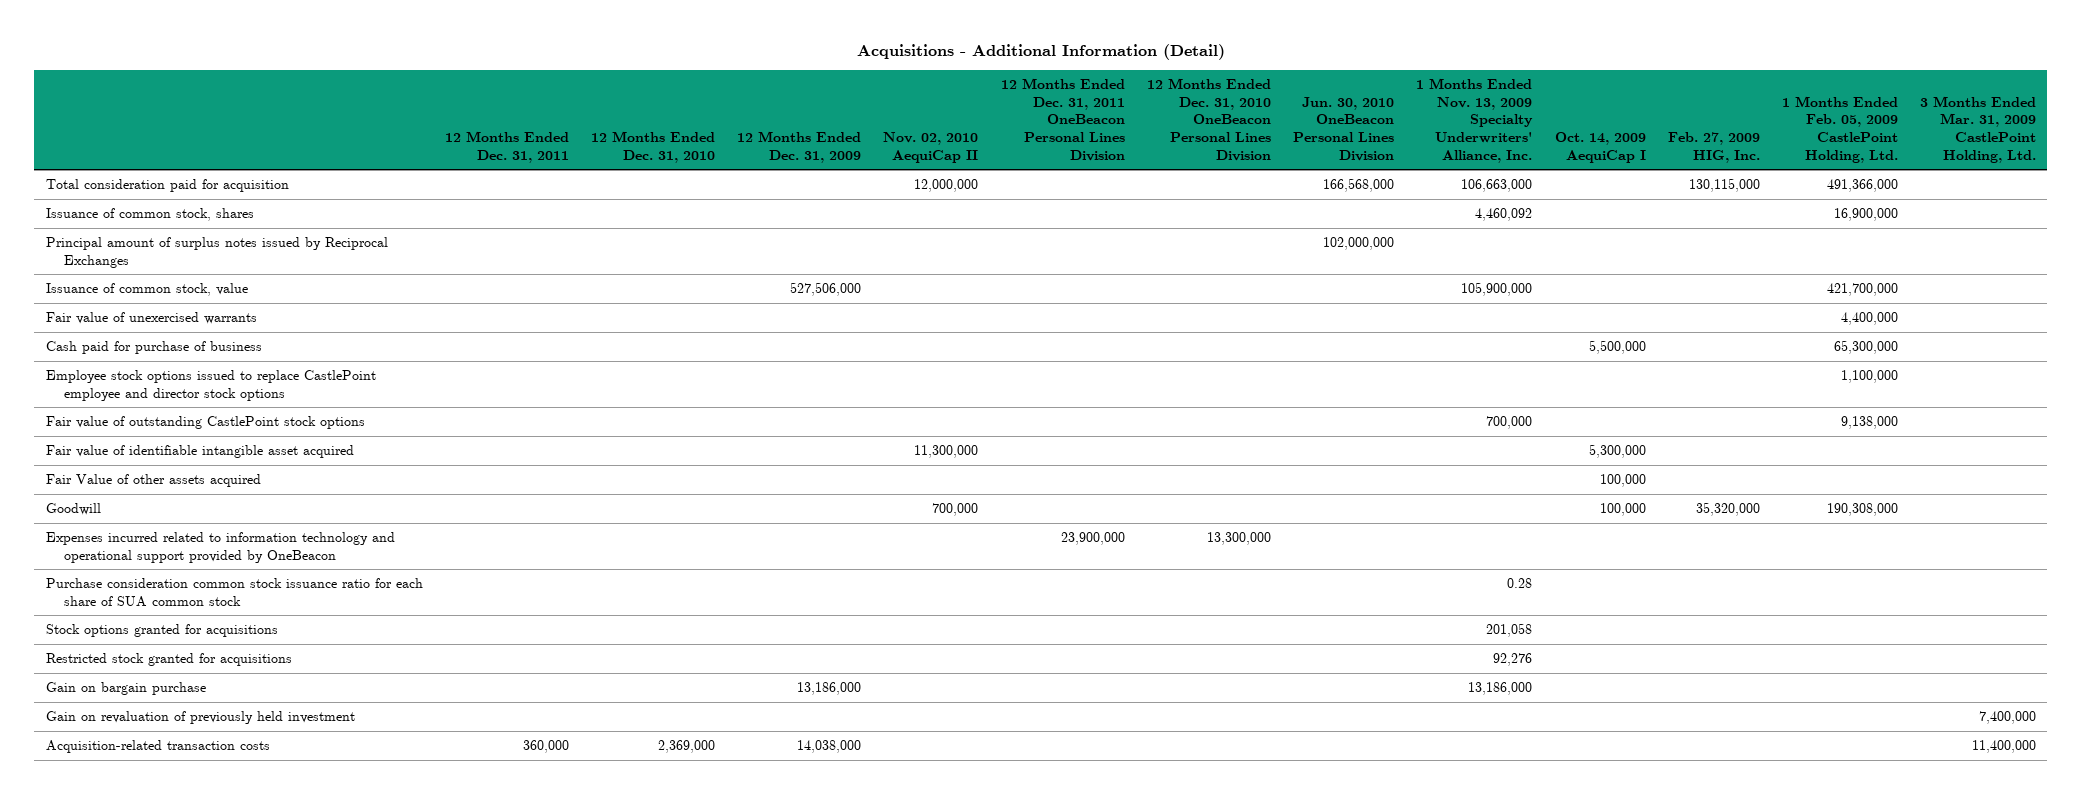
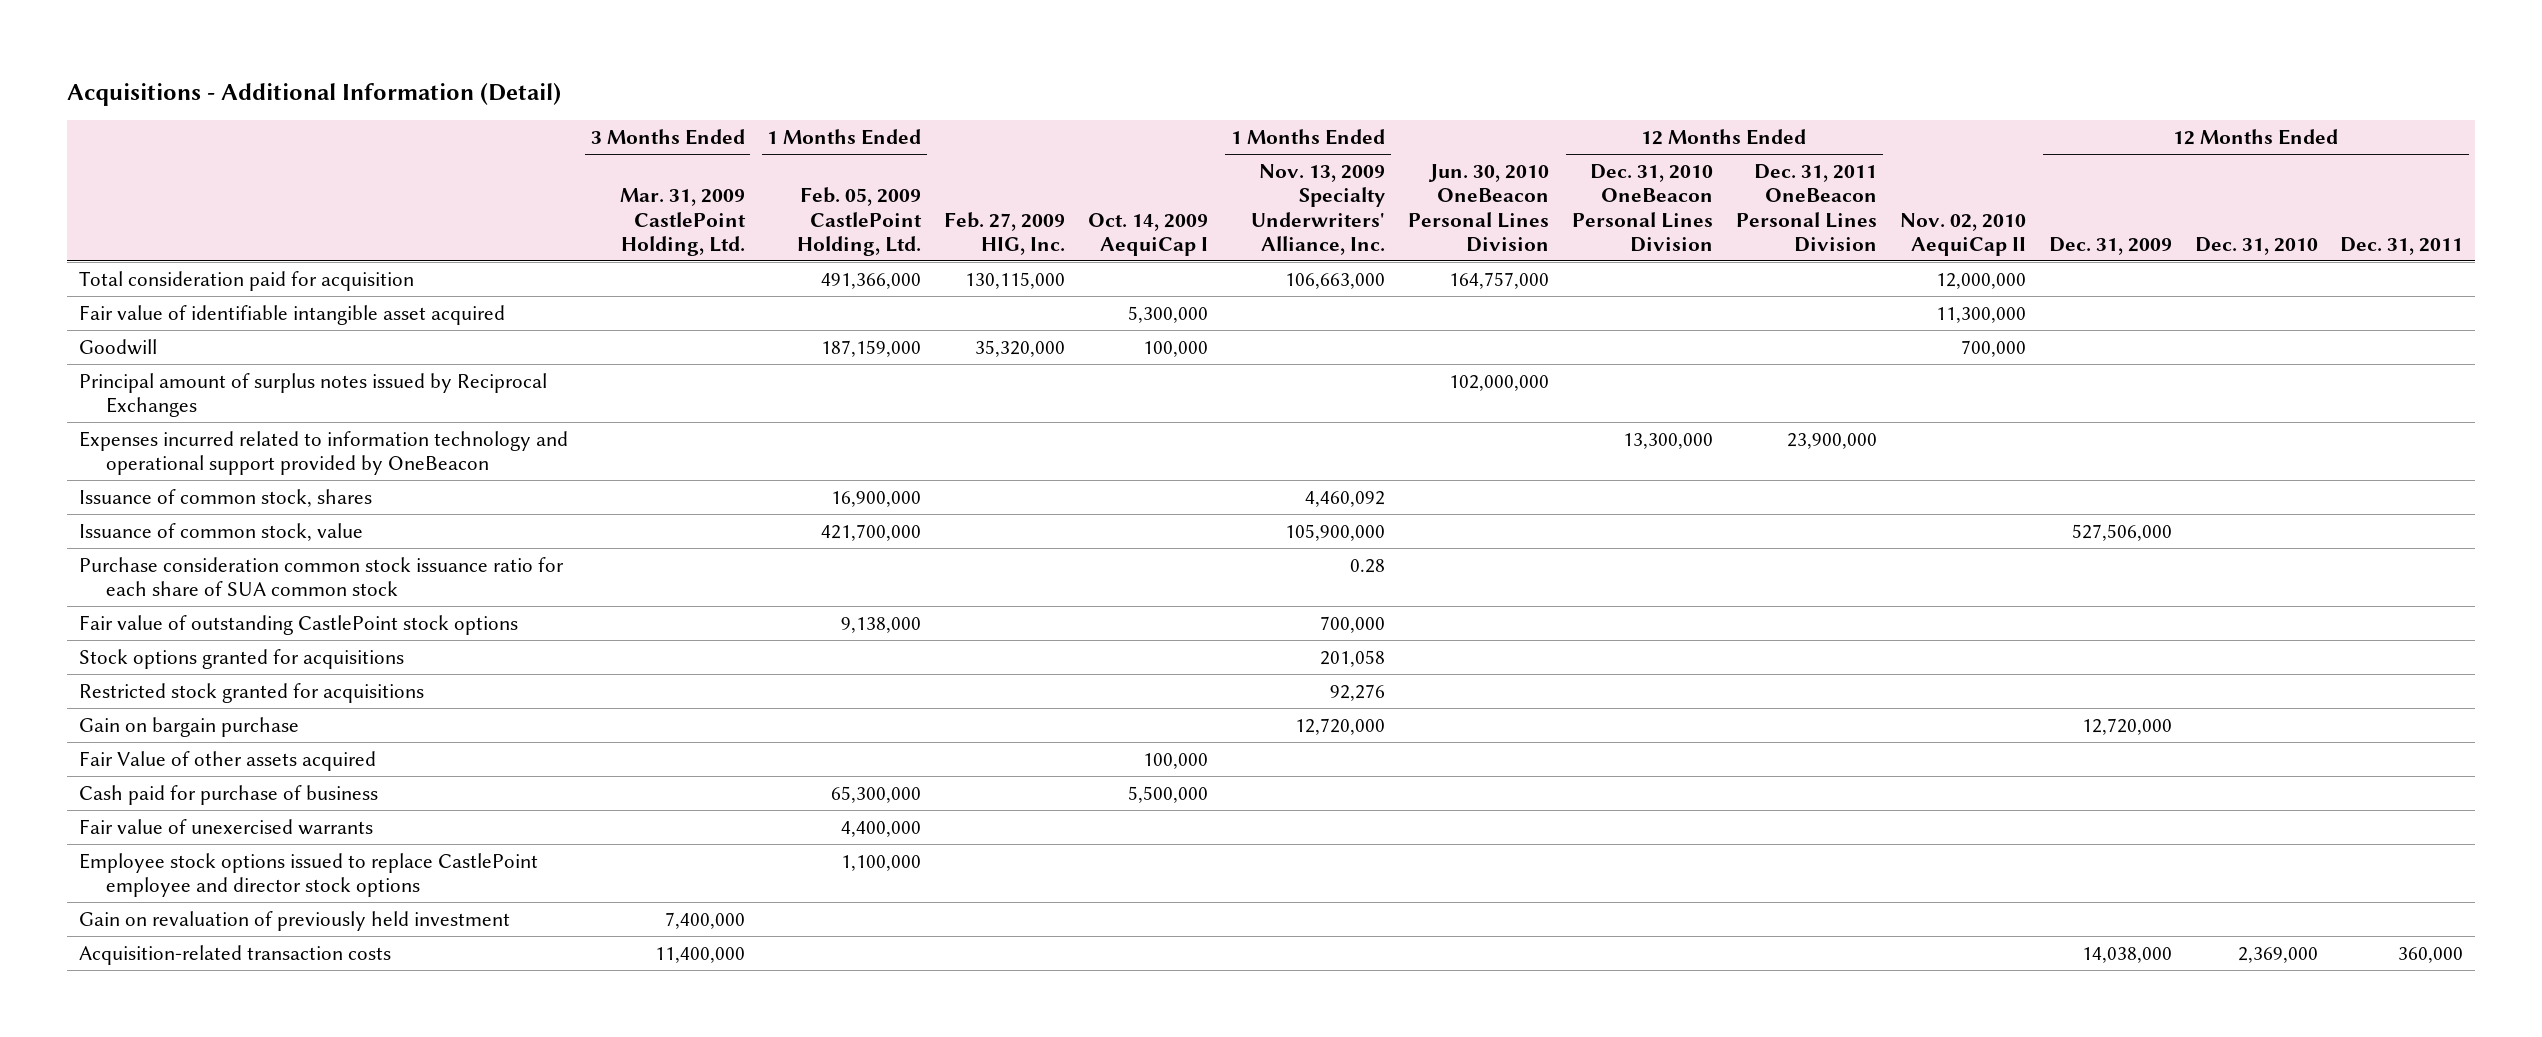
- | 12 Months Ended Dec. 31, 2011 | 12 Months Ended Dec. 31, 2010 | 12 Months Ended Dec. 31, 2009 | Nov. 02, 2010 AequiCap II | 12 Months Ended Dec. 31, 2011 OneBeacon Personal Lines Division | 12 Months Ended Dec. 31, 2010 OneBeacon Personal Lines Division | Jun. 30, 2010 OneBeacon Personal Lines Division | 1 Months Ended Nov. 13, 2009 Specialty Underwriters' Alliance, Inc. | Oct. 14, 2009 AequiCap I | Feb. 27, 2009 HIG, Inc. | 1 Months Ended Feb. 05, 2009 CastlePoint Holding, Ltd. | 3 Months Ended Mar. 31, 2009 CastlePoint Holding, Ltd.
+ | 3 Months Ended Mar. 31, 2009 CastlePoint Holding, Ltd. | 1 Months Ended Feb. 05, 2009 CastlePoint Holding, Ltd. | Feb. 27, 2009 HIG, Inc. | Oct. 14, 2009 AequiCap I | 1 Months Ended Nov. 13, 2009 Specialty Underwriters' Alliance, Inc. | Jun. 30, 2010 OneBeacon Personal Lines Division | 12 Months Ended Dec. 31, 2010 OneBeacon Personal Lines Division | 12 Months Ended Dec. 31, 2011 OneBeacon Personal Lines Division | Nov. 02, 2010 AequiCap II | 12 Months Ended Dec. 31, 2009 | 12 Months Ended Dec. 31, 2010 | 12 Months Ended Dec. 31, 2011
- Total consideration paid for acquisition | | | | 12,000,000 | | | 166,568,000 | 106,663,000 | | 130,115,000 | 491,366,000 |
+ Total consideration paid for acquisition | | 491,366,000 | 130,115,000 | | 106,663,000 | 164,757,000 | | | 12,000,000 | | |
- Goodwill | | | | 700,000 | | | | | 100,000 | 35,320,000 | 190,308,000 |
+ Goodwill | | 187,159,000 | 35,320,000 | 100,000 | | | | | 700,000 | | |
moved down: Principal amount of surplus notes issued by Reciprocal Exchanges | | | | | | 102,000,000 | | | | | |
moved down: Issuance of common stock, shares | | 16,900,000 | | | 4,460,092 | | | | | | |
moved down: Issuance of common stock, value | | 421,700,000 | | | 105,900,000 | | | | | 527,506,000 | |
moved down: Fair value of outstanding CastlePoint stock options | | 9,138,000 | | | 700,000 | | | | | | |
- Gain on bargain purchase | | | 13,186,000 | | | | | 13,186,000 | | | |
+ Gain on bargain purchase | | | | | 12,720,000 | | | | | 12,720,000 | |
moved down: Fair Value of other assets acquired | | | | 100,000 | | | | | | | |
moved down: Cash paid for purchase of business | | 65,300,000 | | 5,500,000 | | | | | | | |
moved down: Fair value of unexercised warrants | | 4,400,000 | | | | | | | | | |
moved down: Employee stock options issued to replace CastlePoint employee and director stock options | | 1,100,000 | | | | | | | | | |

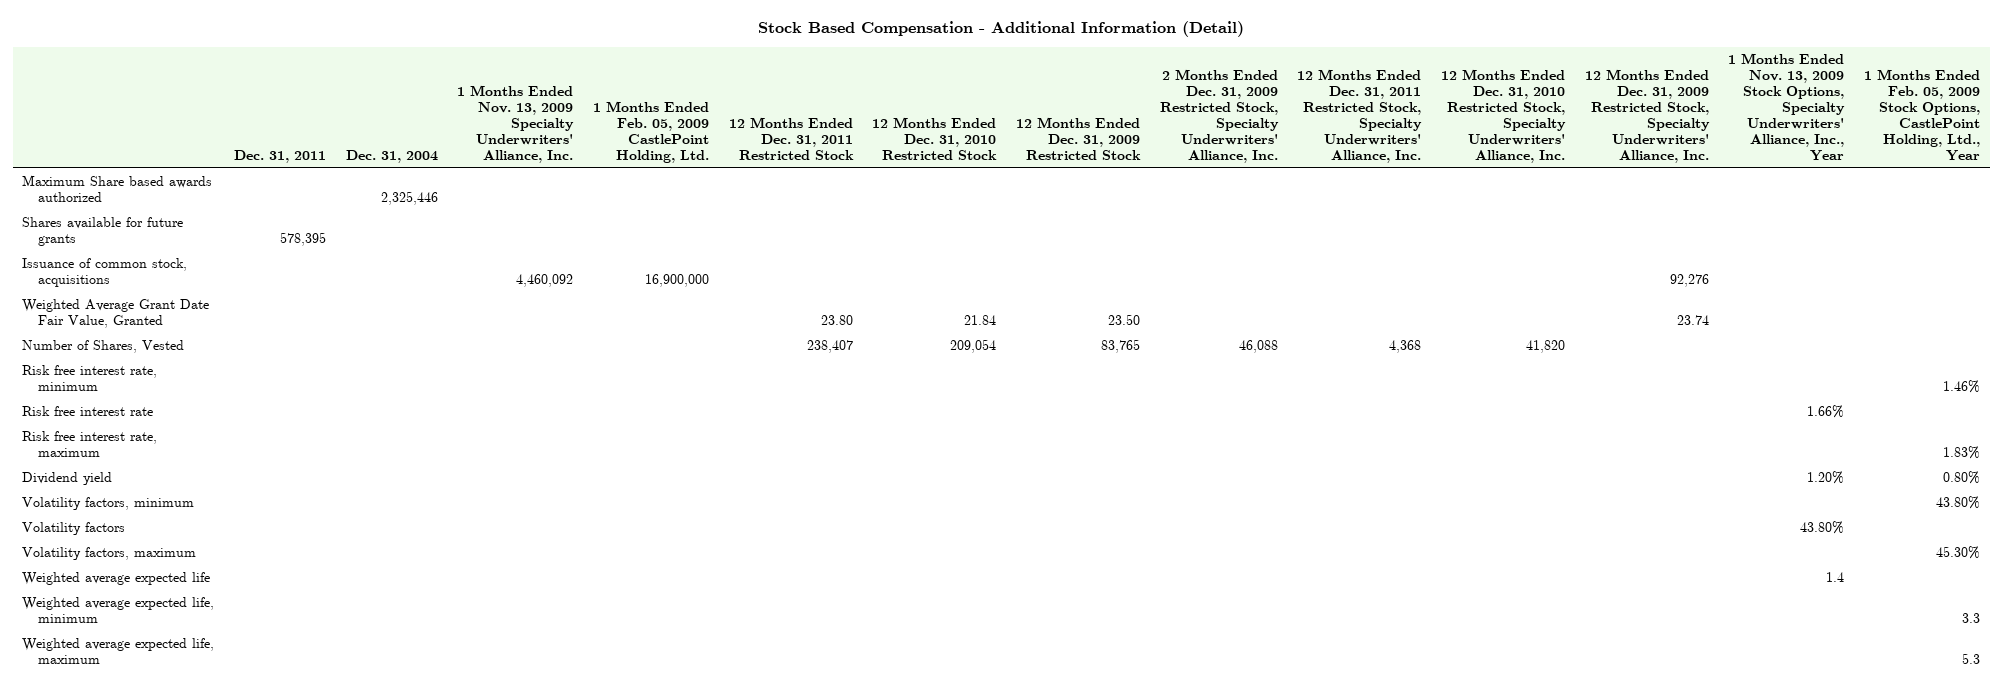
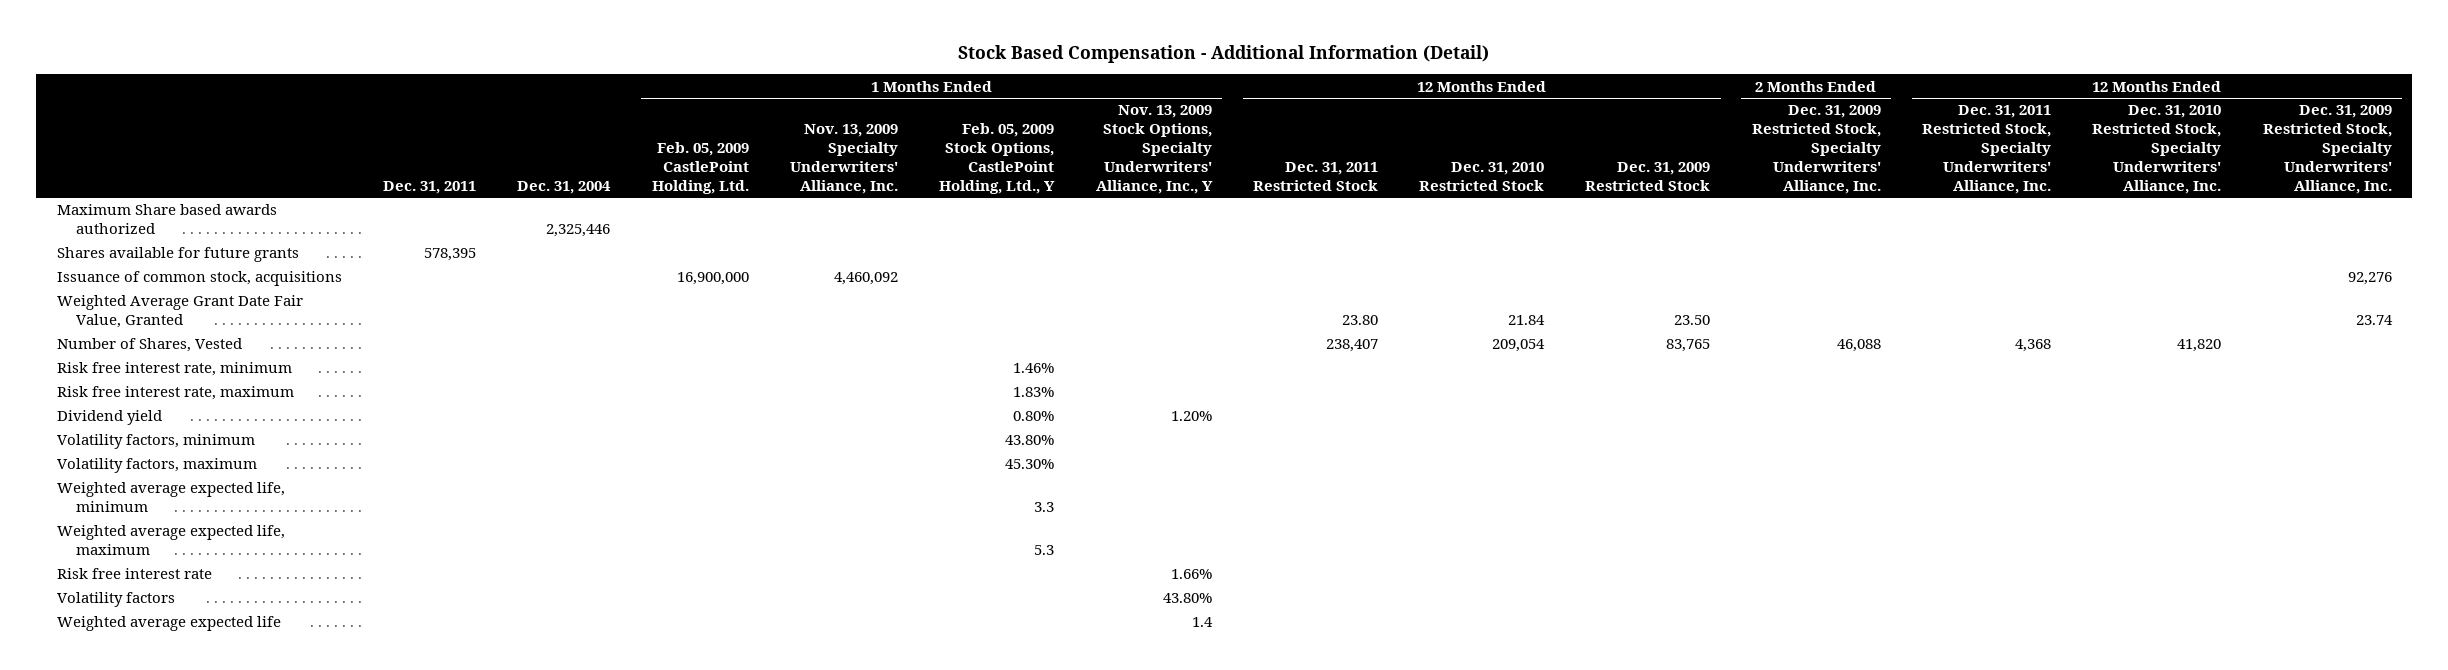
- | Dec. 31, 2011 | Dec. 31, 2004 | 1 Months Ended Nov. 13, 2009 Specialty Underwriters' Alliance, Inc. | 1 Months Ended Feb. 05, 2009 CastlePoint Holding, Ltd. | 12 Months Ended Dec. 31, 2011 Restricted Stock | 12 Months Ended Dec. 31, 2010 Restricted Stock | 12 Months Ended Dec. 31, 2009 Restricted Stock | 2 Months Ended Dec. 31, 2009 Restricted Stock, Specialty Underwriters' Alliance, Inc. | 12 Months Ended Dec. 31, 2011 Restricted Stock, Specialty Underwriters' Alliance, Inc. | 12 Months Ended Dec. 31, 2010 Restricted Stock, Specialty Underwriters' Alliance, Inc. | 12 Months Ended Dec. 31, 2009 Restricted Stock, Specialty Underwriters' Alliance, Inc. | 1 Months Ended Nov. 13, 2009 Stock Options, Specialty Underwriters' Alliance, Inc., Year | 1 Months Ended Feb. 05, 2009 Stock Options, CastlePoint Holding, Ltd., Year
+ | Dec. 31, 2011 | Dec. 31, 2004 | 1 Months Ended Feb. 05, 2009 CastlePoint Holding, Ltd. | 1 Months Ended Nov. 13, 2009 Specialty Underwriters' Alliance, Inc. | 1 Months Ended Feb. 05, 2009 Stock Options, CastlePoint Holding, Ltd., Y | 1 Months Ended Nov. 13, 2009 Stock Options, Specialty Underwriters' Alliance, Inc., Y | 12 Months Ended Dec. 31, 2011 Restricted Stock | 12 Months Ended Dec. 31, 2010 Restricted Stock | 12 Months Ended Dec. 31, 2009 Restricted Stock | 2 Months Ended Dec. 31, 2009 Restricted Stock, Specialty Underwriters' Alliance, Inc. | 12 Months Ended Dec. 31, 2011 Restricted Stock, Specialty Underwriters' Alliance, Inc. | 12 Months Ended Dec. 31, 2010 Restricted Stock, Specialty Underwriters' Alliance, Inc. | 12 Months Ended Dec. 31, 2009 Restricted Stock, Specialty Underwriters' Alliance, Inc.
moved down: Risk free interest rate | | | | | | 1.66% | | | | | | |
moved down: Volatility factors | | | | | | 43.80% | | | | | | |
moved down: Weighted average expected life | | | | | | 1.4 | | | | | | |

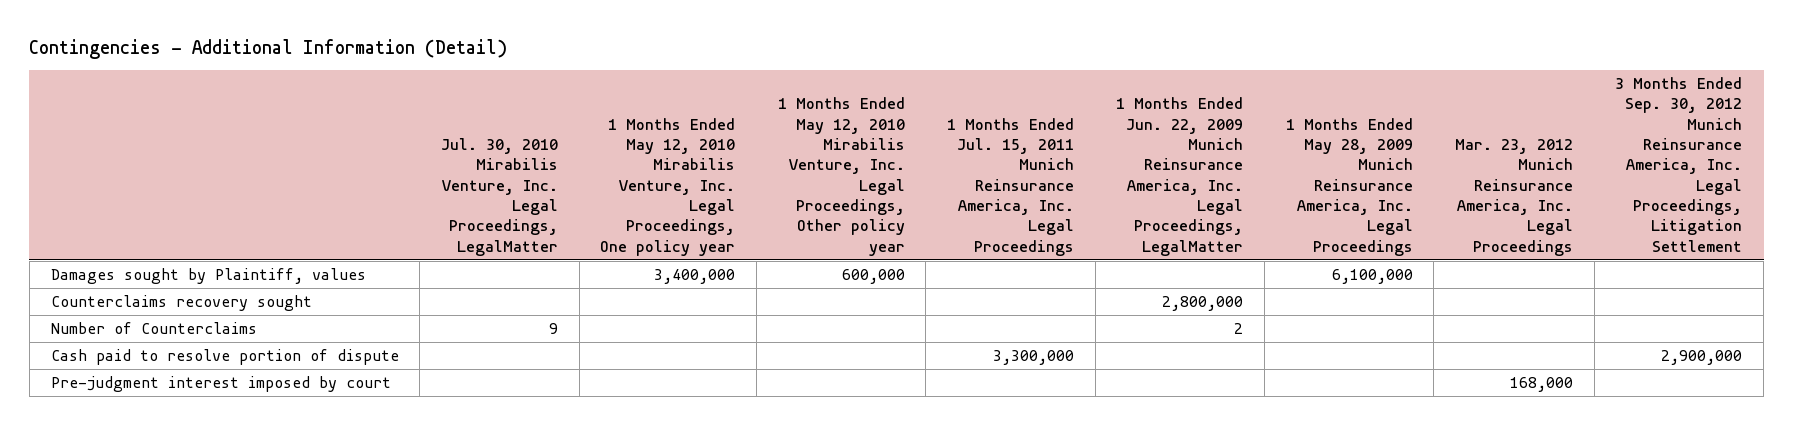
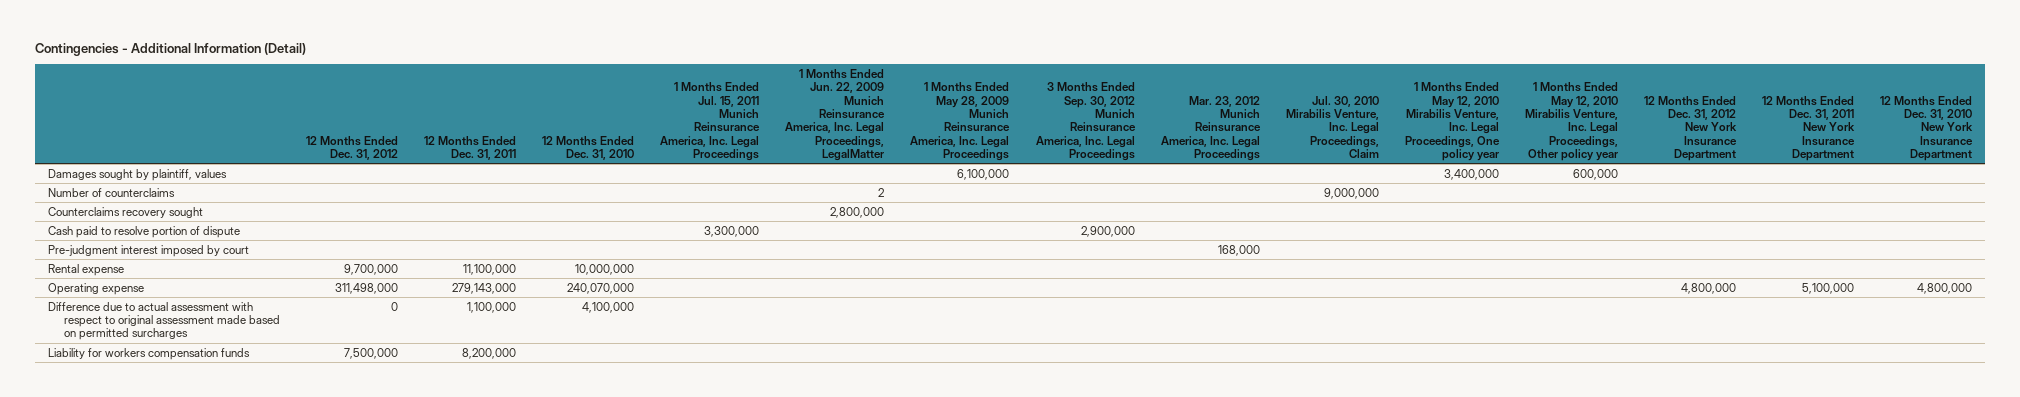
- | Jul. 30, 2010 Mirabilis Venture, Inc. Legal Proceedings, LegalMatter | 1 Months Ended May 12, 2010 Mirabilis Venture, Inc. Legal Proceedings, One policy year | 1 Months Ended May 12, 2010 Mirabilis Venture, Inc. Legal Proceedings, Other policy year | 1 Months Ended Jul. 15, 2011 Munich Reinsurance America, Inc. Legal Proceedings | 1 Months Ended Jun. 22, 2009 Munich Reinsurance America, Inc. Legal Proceedings, LegalMatter | 1 Months Ended May 28, 2009 Munich Reinsurance America, Inc. Legal Proceedings | Mar. 23, 2012 Munich Reinsurance America, Inc. Legal Proceedings | 3 Months Ended Sep. 30, 2012 Munich Reinsurance America, Inc. Legal Proceedings, Litigation Settlement
+ | 12 Months Ended Dec. 31, 2012 | 12 Months Ended Dec. 31, 2011 | 12 Months Ended Dec. 31, 2010 | 1 Months Ended Jul. 15, 2011 Munich Reinsurance America, Inc. Legal Proceedings | 1 Months Ended Jun. 22, 2009 Munich Reinsurance America, Inc. Legal Proceedings, LegalMatter | 1 Months Ended May 28, 2009 Munich Reinsurance America, Inc. Legal Proceedings | 3 Months Ended Sep. 30, 2012 Munich Reinsurance America, Inc. Legal Proceedings | Mar. 23, 2012 Munich Reinsurance America, Inc. Legal Proceedings | Jul. 30, 2010 Mirabilis Venture, Inc. Legal Proceedings, Claim | 1 Months Ended May 12, 2010 Mirabilis Venture, Inc. Legal Proceedings, One policy year | 1 Months Ended May 12, 2010 Mirabilis Venture, Inc. Legal Proceedings, Other policy year | 12 Months Ended Dec. 31, 2012 New York Insurance Department | 12 Months Ended Dec. 31, 2011 New York Insurance Department | 12 Months Ended Dec. 31, 2010 New York Insurance Department
- Damages sought by Plaintiff, values | | 3,400,000 | 600,000 | | | 6,100,000 | |
+ Damages sought by plaintiff, values | | | | | | 6,100,000 | | | | 3,400,000 | 600,000 | | |
+ Number of counterclaims | | | | | 2 | | | | 9,000,000 | | | | |
- Number of Counterclaims | 9 | | | | 2 | | |
+ Rental expense | 9,700,000 | 11,100,000 | 10,000,000 | | | | | | | | | | |
+ Operating expense | 311,498,000 | 279,143,000 | 240,070,000 | | | | | | | | | 4,800,000 | 5,100,000 | 4,800,000
+ Difference due to actual assessment with respect to original assessment made based on permitted surcharges | 0 | 1,100,000 | 4,100,000 | | | | | | | | | | |
+ Liability for workers compensation funds | 7,500,000 | 8,200,000 | | | | | | | | | | | |

